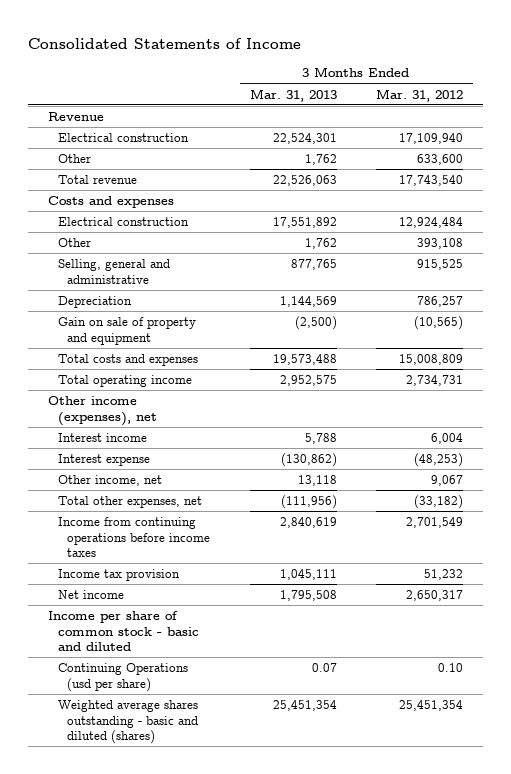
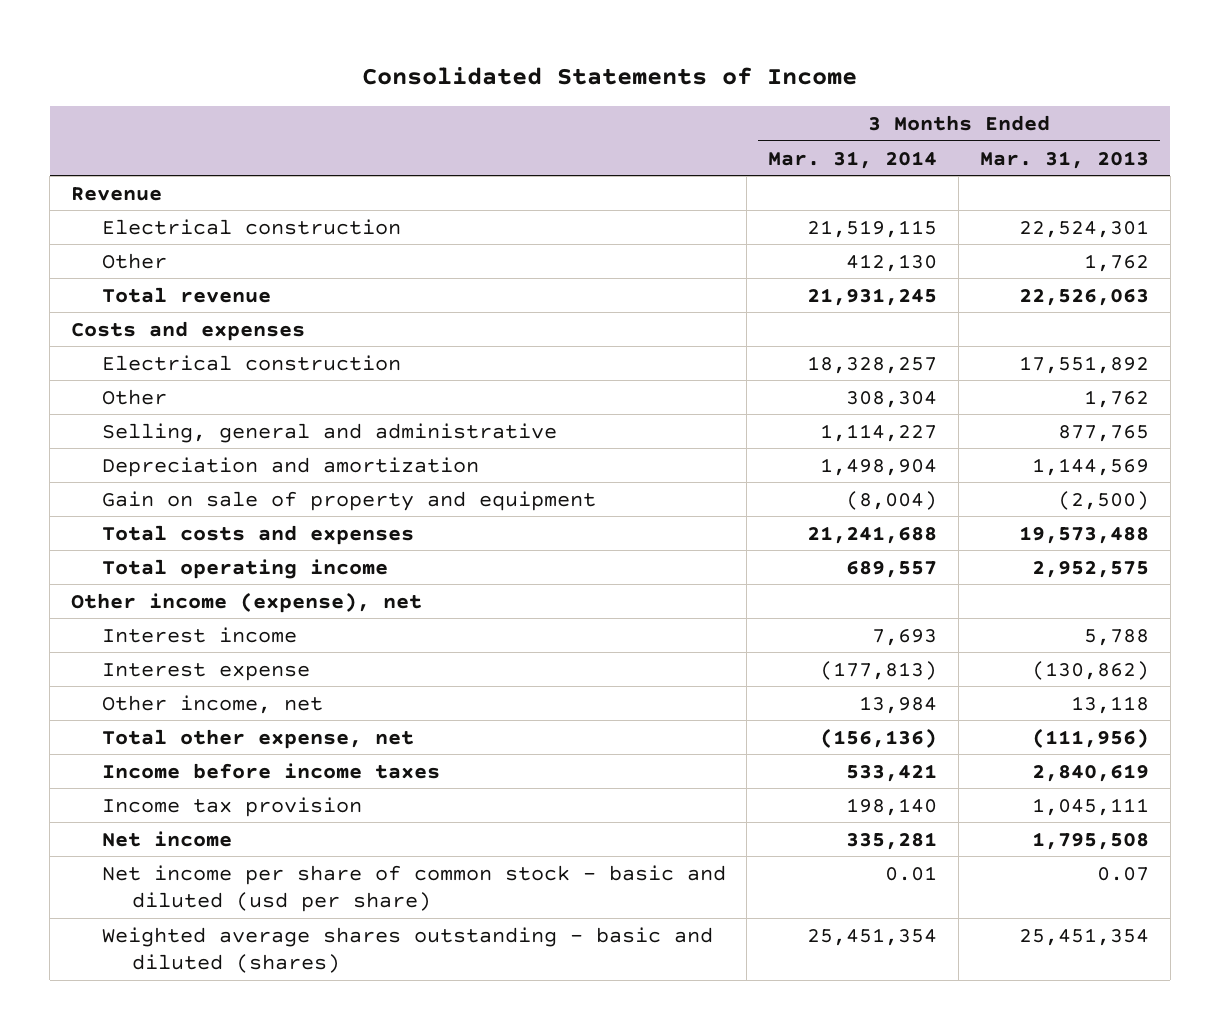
- | 3 Months Ended Mar. 31, 2013 | 3 Months Ended Mar. 31, 2012
+ | 3 Months Ended Mar. 31, 2014 | 3 Months Ended Mar. 31, 2013
- Depreciation | 1,144,569 | 786,257
+ Depreciation and amortization | 1,498,904 | 1,144,569
- Other income (expenses), net
+ Other income (expense), net
- Total other expenses, net | (111,956) | (33,182)
- Income from continuing operations before income taxes | 2,840,619 | 2,701,549
+ Total other expense, net | (156,136) | (111,956)
+ Income before income taxes | 533,421 | 2,840,619
- Income per share of common stock - basic and diluted
- Continuing Operations (usd per share) | 0.07 | 0.10
+ Net income per share of common stock - basic and diluted (usd per share) | 0.01 | 0.07

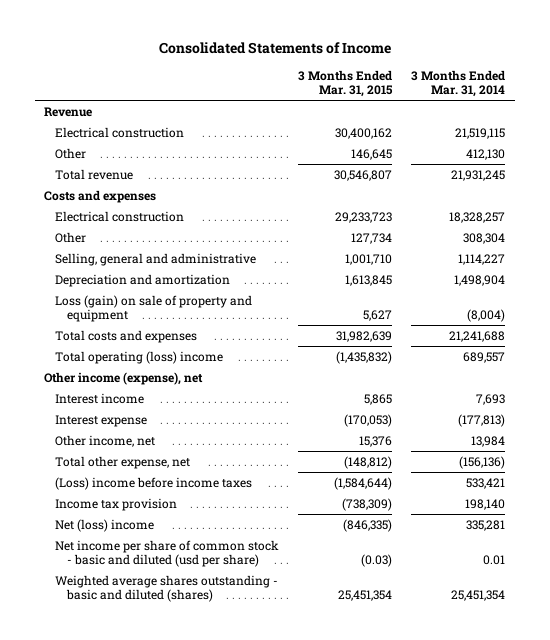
- | 3 Months Ended Mar. 31, 2014 | 3 Months Ended Mar. 31, 2013
+ | 3 Months Ended Mar. 31, 2015 | 3 Months Ended Mar. 31, 2014
- Gain on sale of property and equipment | (8,004) | (2,500)
+ Loss (gain) on sale of property and equipment | 5,627 | (8,004)
- Total operating income | 689,557 | 2,952,575
+ Total operating (loss) income | (1,435,832) | 689,557
- Income before income taxes | 533,421 | 2,840,619
+ (Loss) income before income taxes | (1,584,644) | 533,421
- Net income | 335,281 | 1,795,508
+ Net (loss) income | (846,335) | 335,281

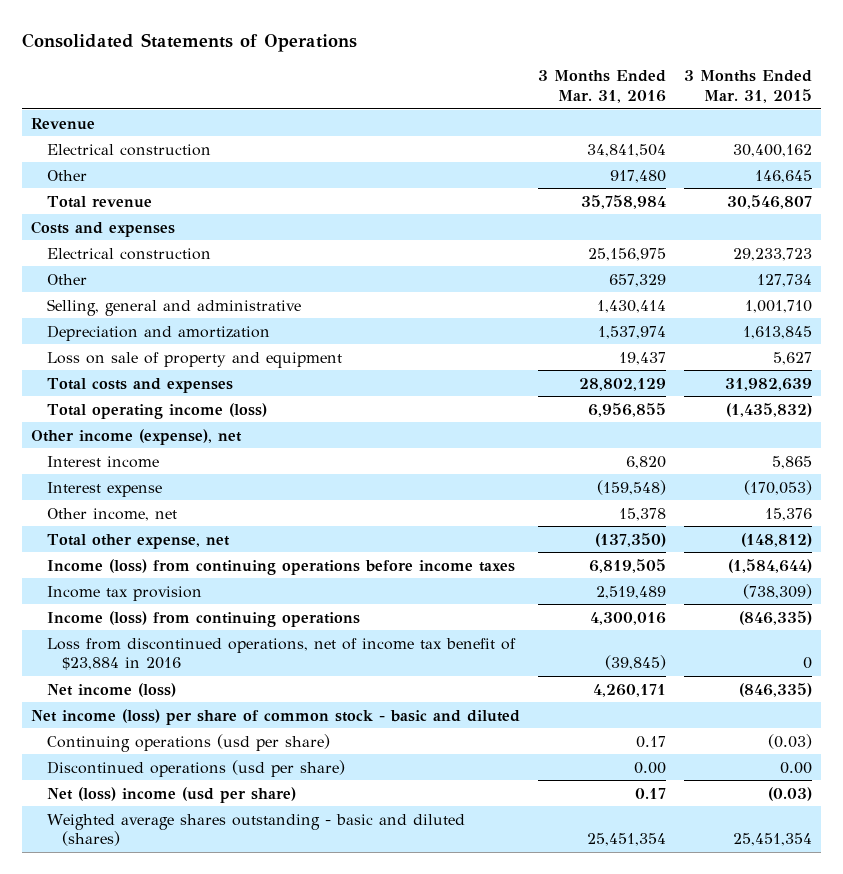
- Consolidated Statements of Income
+ Consolidated Statements of Operations
- | 3 Months Ended Mar. 31, 2015 | 3 Months Ended Mar. 31, 2014
+ | 3 Months Ended Mar. 31, 2016 | 3 Months Ended Mar. 31, 2015
- Loss (gain) on sale of property and equipment | 5,627 | (8,004)
+ Loss on sale of property and equipment | 19,437 | 5,627
- Total operating (loss) income | (1,435,832) | 689,557
+ Total operating income (loss) | 6,956,855 | (1,435,832)
- (Loss) income before income taxes | (1,584,644) | 533,421
+ Income (loss) from continuing operations before income taxes | 6,819,505 | (1,584,644)
- Net (loss) income | (846,335) | 335,281
- Net income per share of common stock - basic and diluted (usd per share) | (0.03) | 0.01
+ Income (loss) from continuing operations | 4,300,016 | (846,335)
+ Loss from discontinued operations, net of income tax benefit of $23,884 in 2016 | (39,845) | 0
+ Net income (loss) | 4,260,171 | (846,335)
+ Net income (loss) per share of common stock - basic and diluted
+ Continuing operations (usd per share) | 0.17 | (0.03)
+ Discontinued operations (usd per share) | 0.00 | 0.00
+ Net (loss) income (usd per share) | 0.17 | (0.03)

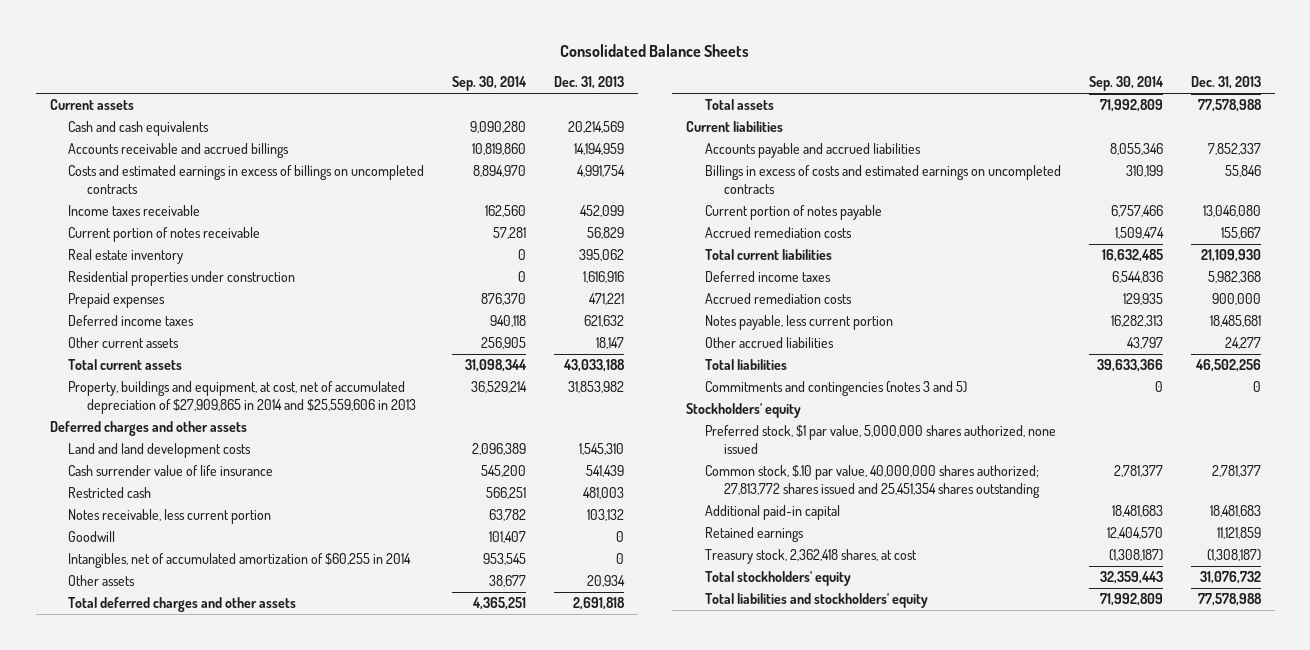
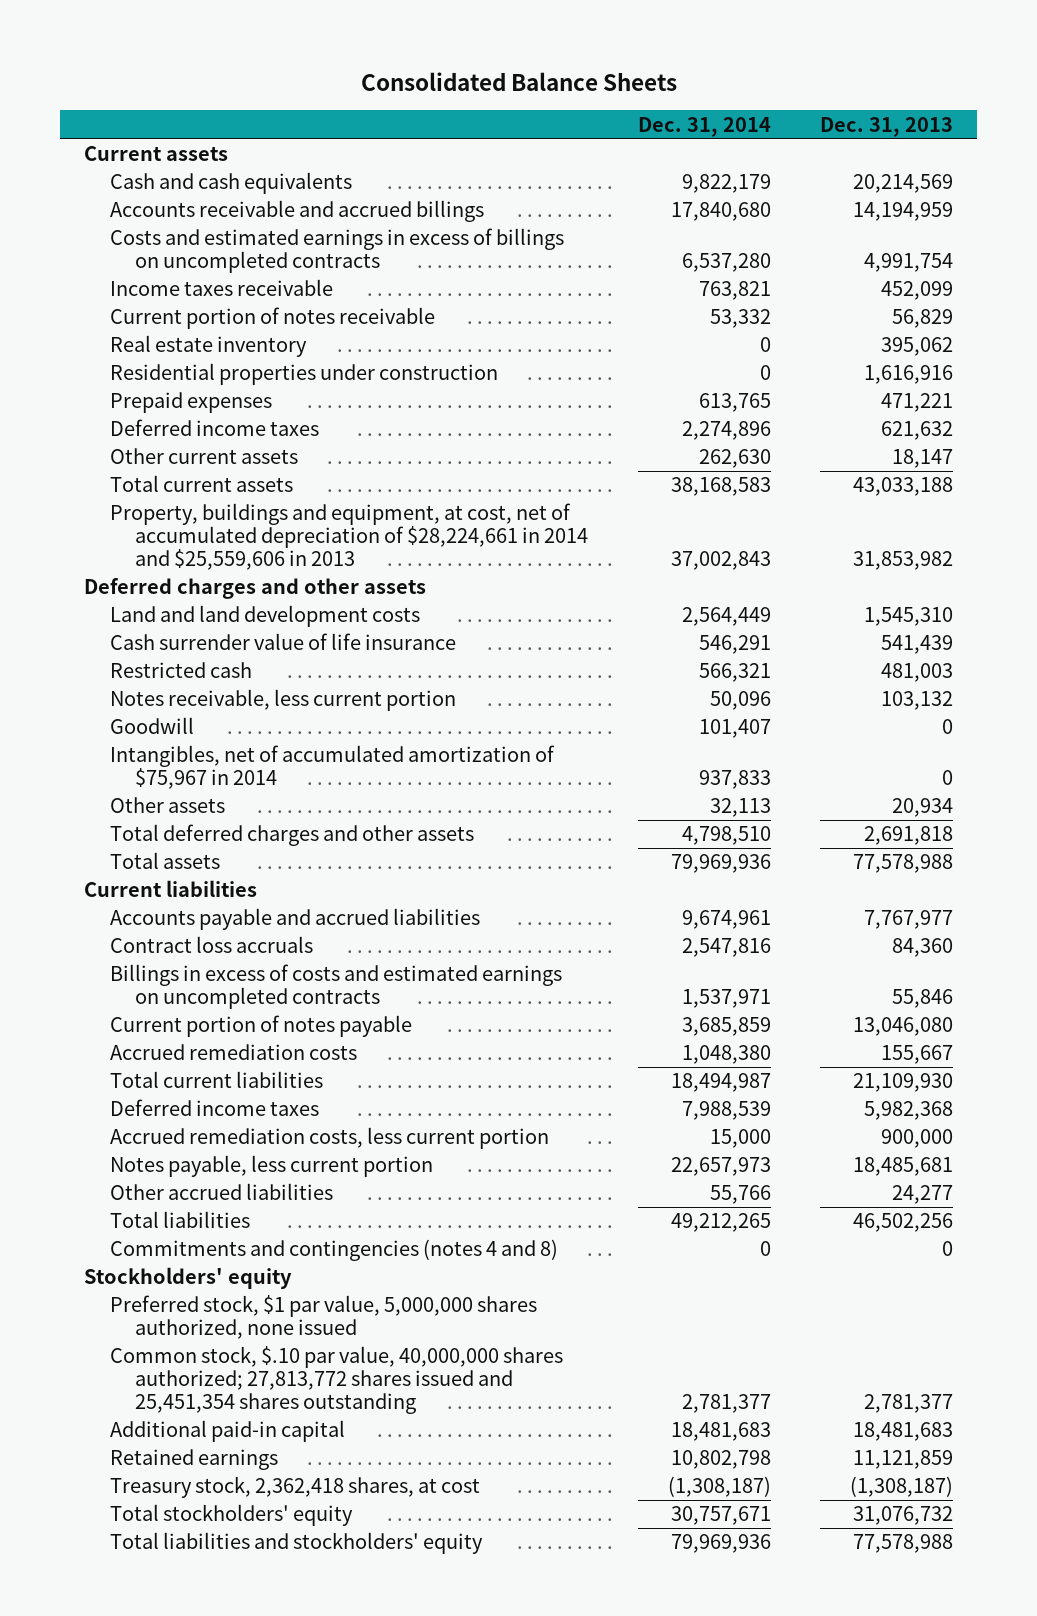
- | Sep. 30, 2014 | Dec. 31, 2013
+ | Dec. 31, 2014 | Dec. 31, 2013
- Property, buildings and equipment, at cost, net of accumulated depreciation of $27,909,865 in 2014 and $25,559,606 in 2013 | 36,529,214 | 31,853,982
+ Property, buildings and equipment, at cost, net of accumulated depreciation of $28,224,661 in 2014 and $25,559,606 in 2013 | 37,002,843 | 31,853,982
- Intangibles, net of accumulated amortization of $60,255 in 2014 | 953,545 | 0
+ Intangibles, net of accumulated amortization of $75,967 in 2014 | 937,833 | 0
- Accounts payable and accrued liabilities | 8,055,346 | 7,852,337
+ Accounts payable and accrued liabilities | 9,674,961 | 7,767,977
+ Contract loss accruals | 2,547,816 | 84,360
- Accrued remediation costs | 129,935 | 900,000
+ Accrued remediation costs, less current portion | 15,000 | 900,000
- Commitments and contingencies (notes 3 and 5) | 0 | 0
+ Commitments and contingencies (notes 4 and 8) | 0 | 0

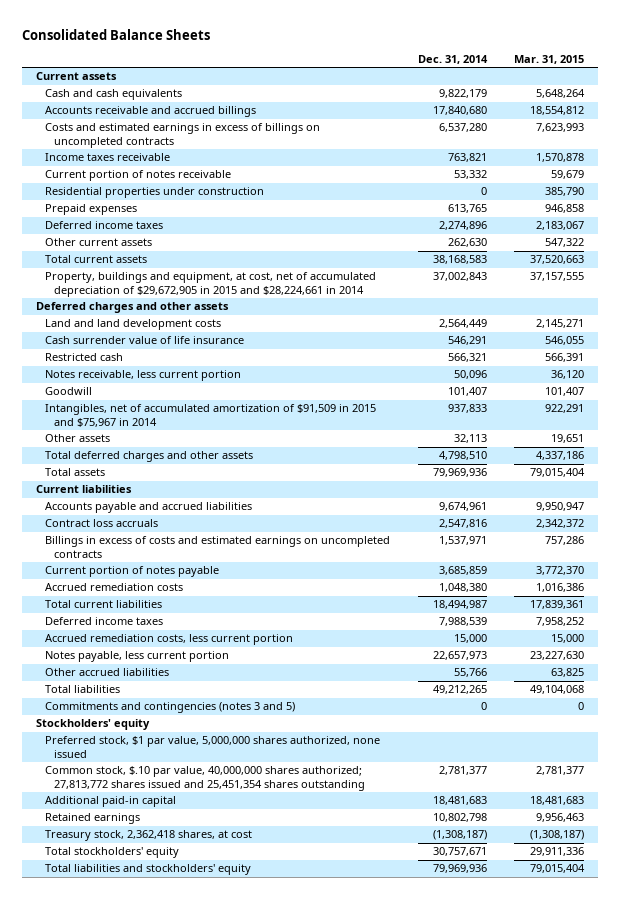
- | Dec. 31, 2014 | Dec. 31, 2013
+ | Dec. 31, 2014 | Mar. 31, 2015
- Real estate inventory | 0 | 395,062
- Property, buildings and equipment, at cost, net of accumulated depreciation of $28,224,661 in 2014 and $25,559,606 in 2013 | 37,002,843 | 31,853,982
+ Property, buildings and equipment, at cost, net of accumulated depreciation of $29,672,905 in 2015 and $28,224,661 in 2014 | 37,002,843 | 37,157,555
- Intangibles, net of accumulated amortization of $75,967 in 2014 | 937,833 | 0
+ Intangibles, net of accumulated amortization of $91,509 in 2015 and $75,967 in 2014 | 937,833 | 922,291
- Commitments and contingencies (notes 4 and 8) | 0 | 0
+ Commitments and contingencies (notes 3 and 5) | 0 | 0

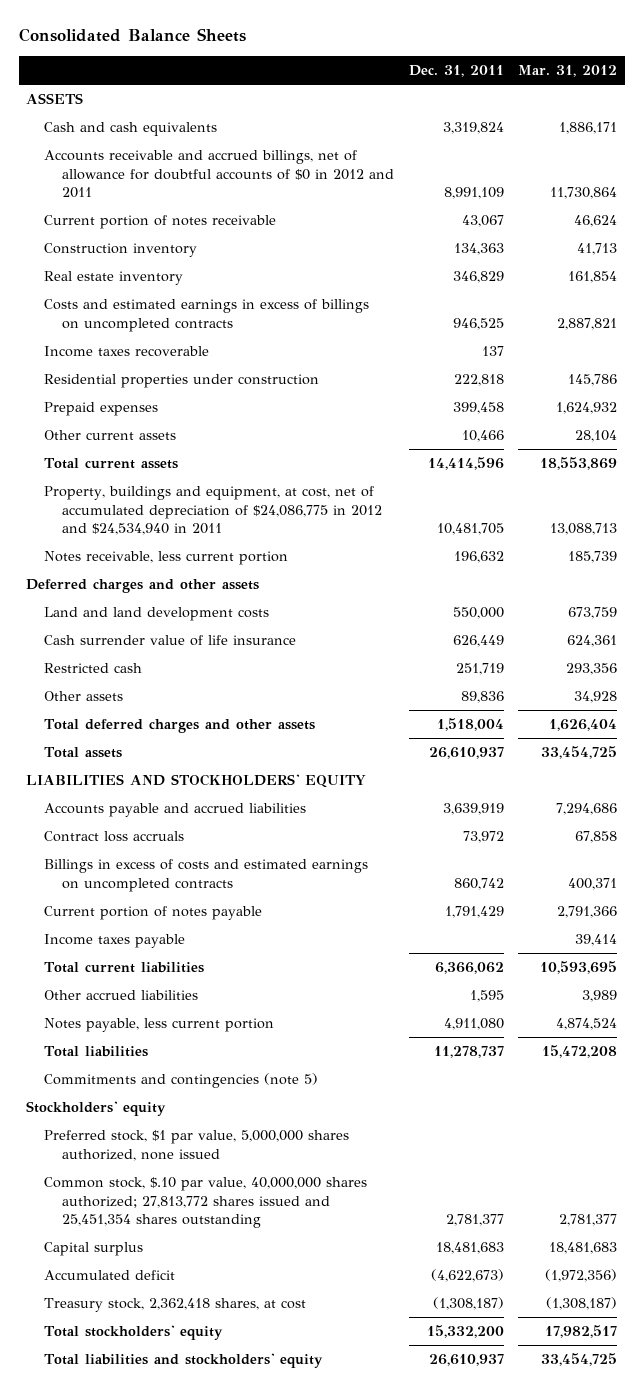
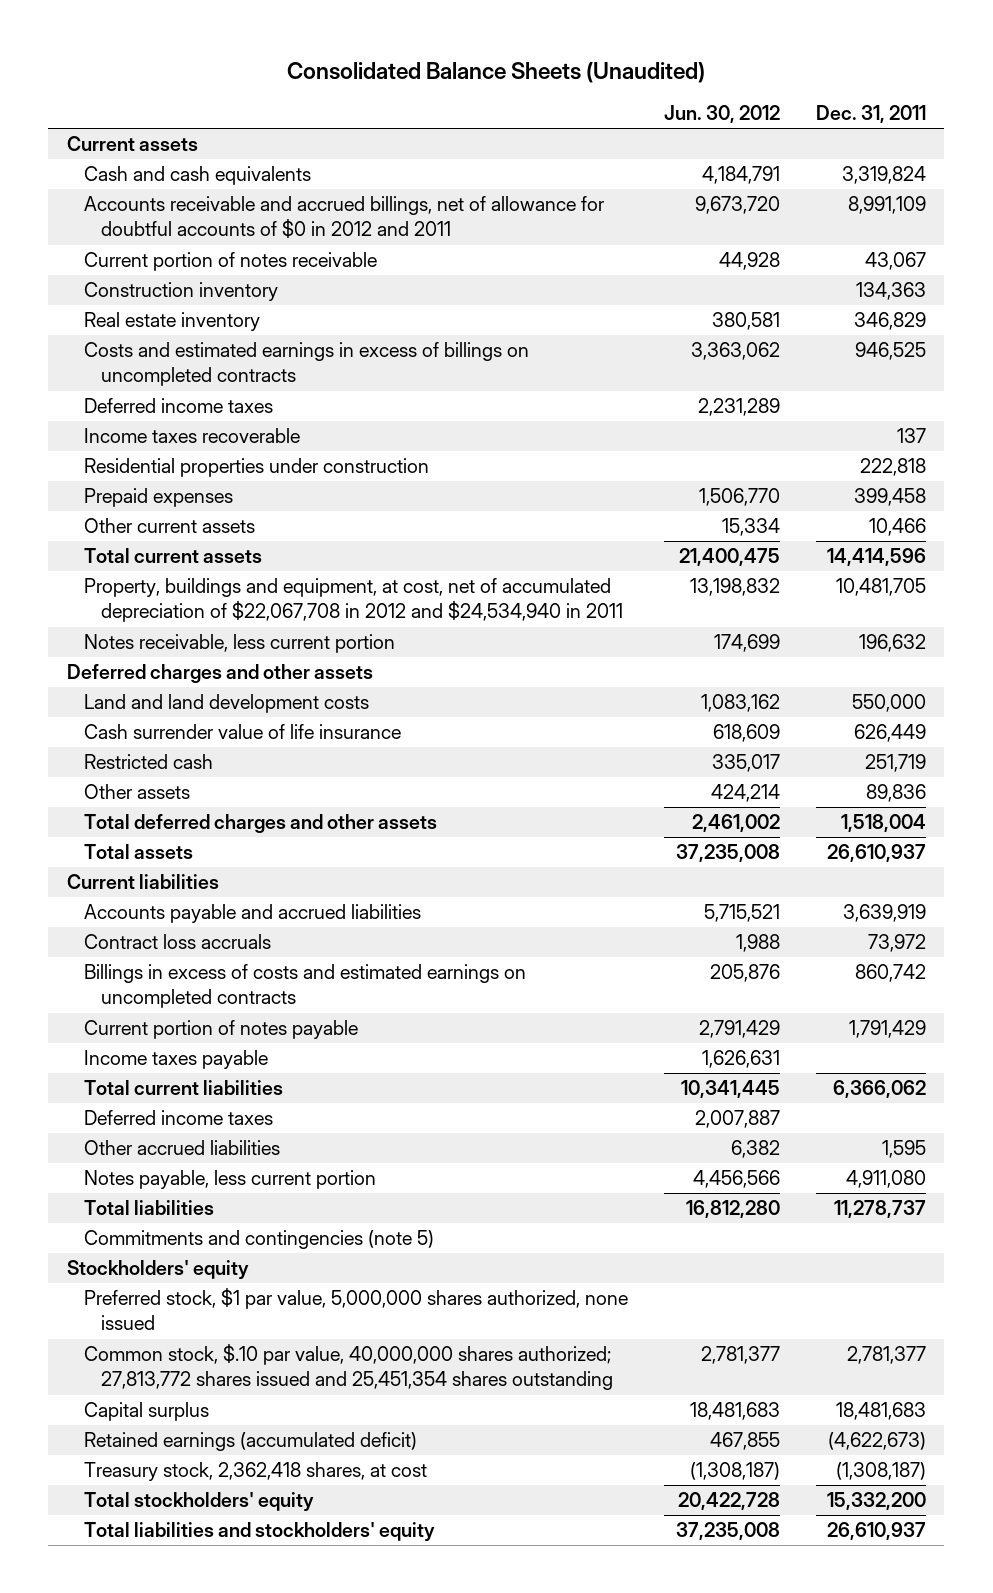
- Consolidated Balance Sheets
+ Consolidated Balance Sheets (Unaudited)
- | Dec. 31, 2011 | Mar. 31, 2012
+ | Jun. 30, 2012 | Dec. 31, 2011
- ASSETS
+ Current assets
+ Deferred income taxes | 2,231,289 |
- Property, buildings and equipment, at cost, net of accumulated depreciation of $24,086,775 in 2012 and $24,534,940 in 2011 | 10,481,705 | 13,088,713
+ Property, buildings and equipment, at cost, net of accumulated depreciation of $22,067,708 in 2012 and $24,534,940 in 2011 | 13,198,832 | 10,481,705
- LIABILITIES AND STOCKHOLDERS' EQUITY
+ Current liabilities
+ Deferred income taxes | 2,007,887 |
- Accumulated deficit | (4,622,673) | (1,972,356)
+ Retained earnings (accumulated deficit) | 467,855 | (4,622,673)

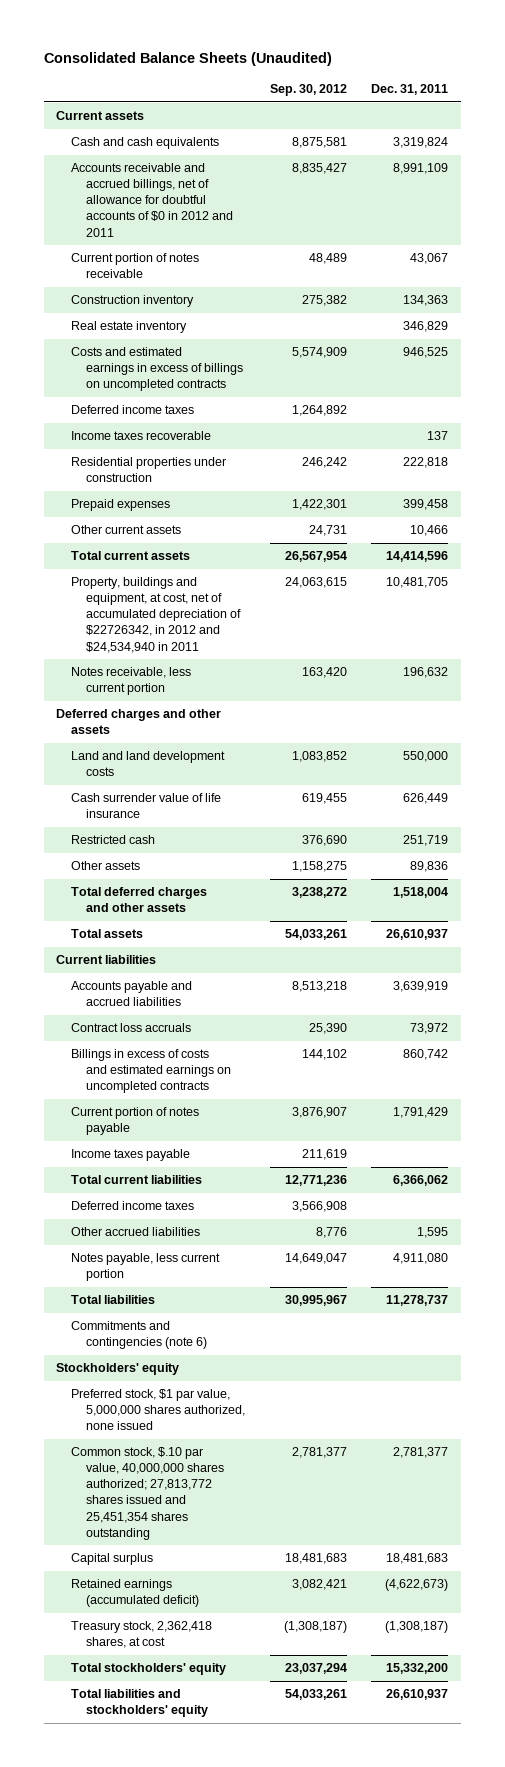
- | Jun. 30, 2012 | Dec. 31, 2011
+ | Sep. 30, 2012 | Dec. 31, 2011
- Property, buildings and equipment, at cost, net of accumulated depreciation of $22,067,708 in 2012 and $24,534,940 in 2011 | 13,198,832 | 10,481,705
+ Property, buildings and equipment, at cost, net of accumulated depreciation of $22726342, in 2012 and $24,534,940 in 2011 | 24,063,615 | 10,481,705
- Commitments and contingencies (note 5)
+ Commitments and contingencies (note 6)

